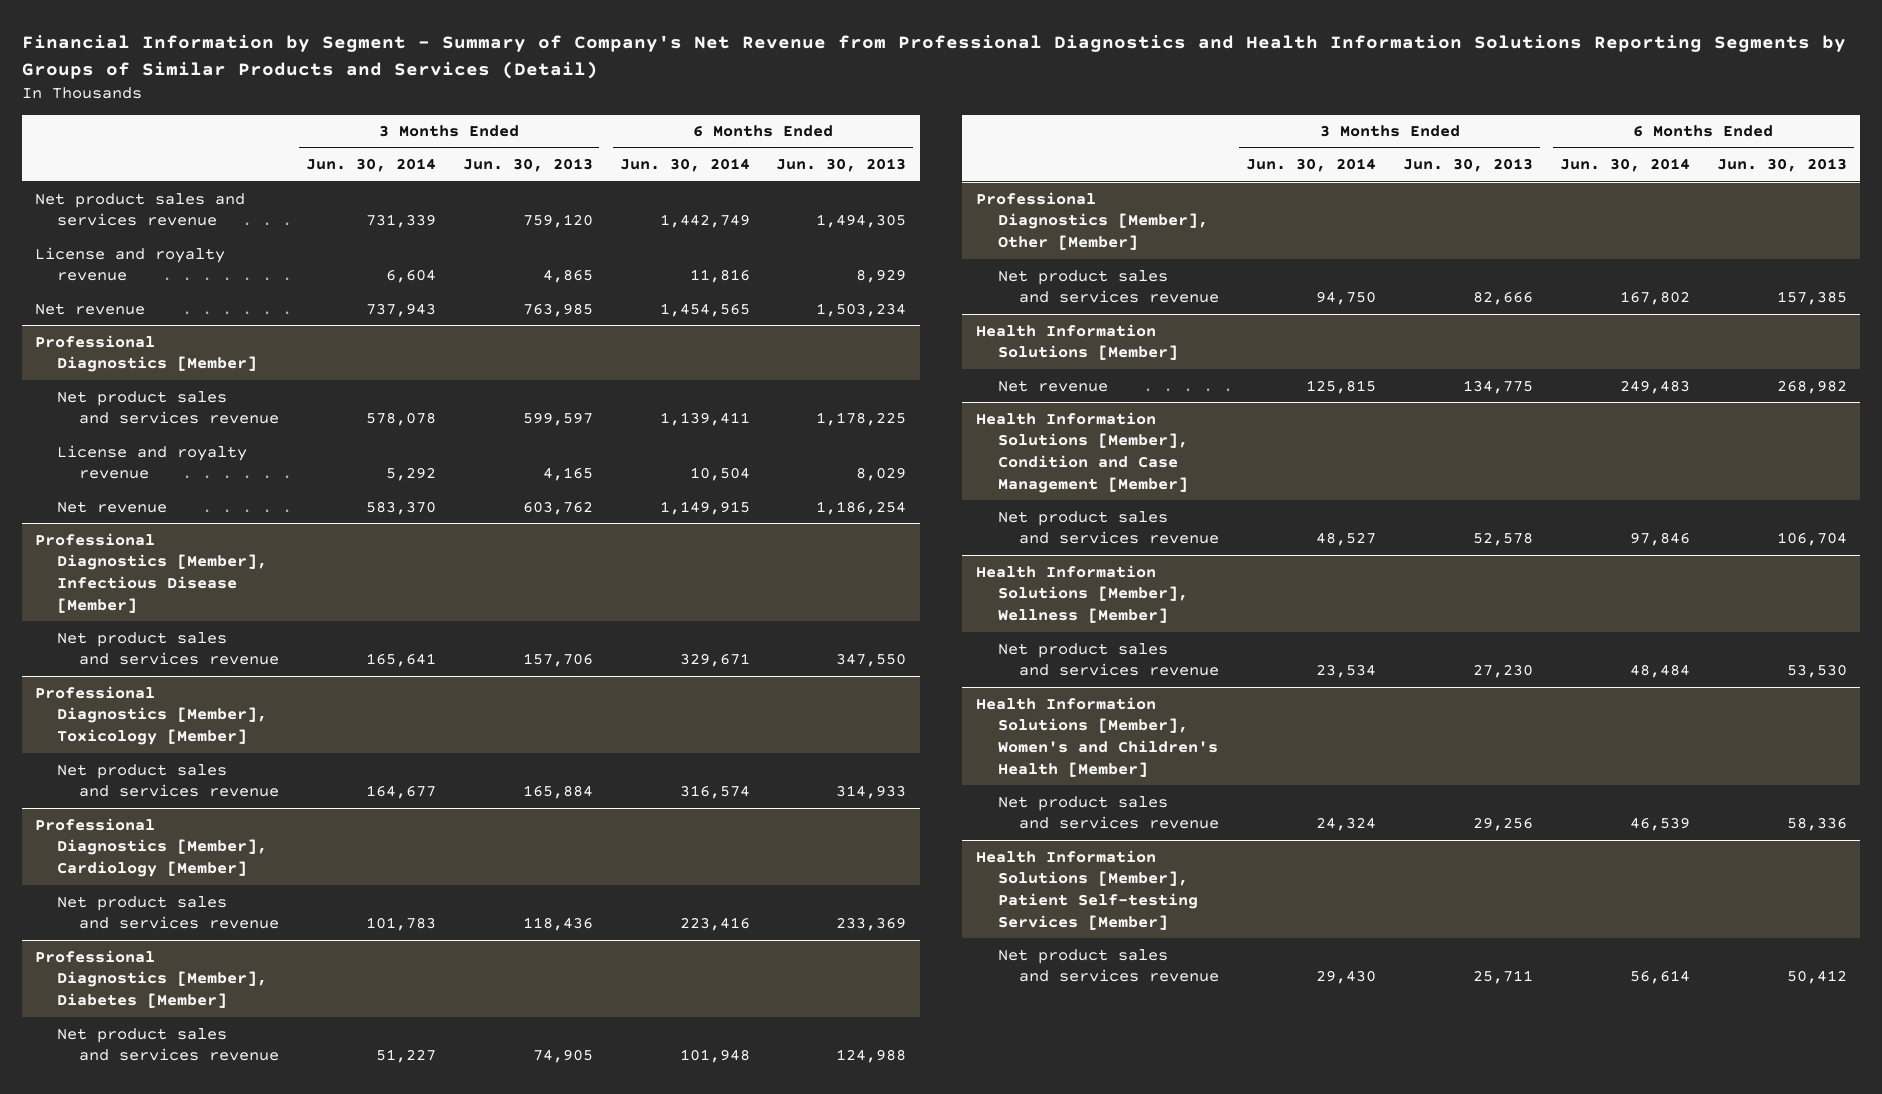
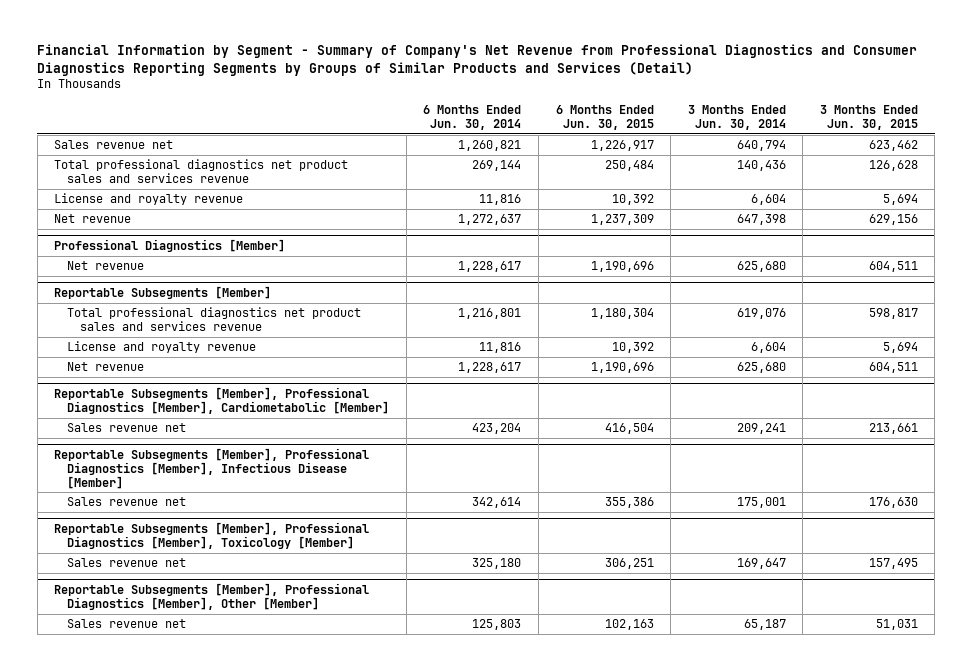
- Financial Information by Segment - Summary of Company's Net Revenue from Professional Diagnostics and Health Information Solutions Reporting Segments by Groups of Similar Products and Services (Detail)
+ Financial Information by Segment - Summary of Company's Net Revenue from Professional Diagnostics and Consumer Diagnostics Reporting Segments by Groups of Similar Products and Services (Detail)
- | 3 Months Ended Jun. 30, 2014 | 3 Months Ended Jun. 30, 2013 | 6 Months Ended Jun. 30, 2014 | 6 Months Ended Jun. 30, 2013
+ | 6 Months Ended Jun. 30, 2014 | 6 Months Ended Jun. 30, 2015 | 3 Months Ended Jun. 30, 2014 | 3 Months Ended Jun. 30, 2015
- Net product sales and services revenue | 731,339 | 759,120 | 1,442,749 | 1,494,305
+ Sales revenue net | 1,260,821 | 1,226,917 | 640,794 | 623,462
+ Total professional diagnostics net product sales and services revenue | 269,144 | 250,484 | 140,436 | 126,628
- Net revenue | 737,943 | 763,985 | 1,454,565 | 1,503,234
+ Net revenue | 1,272,637 | 1,237,309 | 647,398 | 629,156
@ Professional Diagnostics [Member]
- Net product sales and services revenue | 578,078 | 599,597 | 1,139,411 | 1,178,225
- License and royalty revenue | 5,292 | 4,165 | 10,504 | 8,029
- Net revenue | 583,370 | 603,762 | 1,149,915 | 1,186,254
- Professional Diagnostics [Member], Infectious Disease [Member]
- Net product sales and services revenue | 165,641 | 157,706 | 329,671 | 347,550
- Professional Diagnostics [Member], Toxicology [Member]
- Net product sales and services revenue | 164,677 | 165,884 | 316,574 | 314,933
- Professional Diagnostics [Member], Cardiology [Member]
- Net product sales and services revenue | 101,783 | 118,436 | 223,416 | 233,369
- Professional Diagnostics [Member], Diabetes [Member]
- Net product sales and services revenue | 51,227 | 74,905 | 101,948 | 124,988
- Professional Diagnostics [Member], Other [Member]
- Net product sales and services revenue | 94,750 | 82,666 | 167,802 | 157,385
- Health Information Solutions [Member]
- Net revenue | 125,815 | 134,775 | 249,483 | 268,982
- Health Information Solutions [Member], Condition and Case Management [Member]
- Net product sales and services revenue | 48,527 | 52,578 | 97,846 | 106,704
- Health Information Solutions [Member], Wellness [Member]
- Net product sales and services revenue | 23,534 | 27,230 | 48,484 | 53,530
- Health Information Solutions [Member], Women's and Children's Health [Member]
- Net product sales and services revenue | 24,324 | 29,256 | 46,539 | 58,336
- Health Information Solutions [Member], Patient Self-testing Services [Member]
- Net product sales and services revenue | 29,430 | 25,711 | 56,614 | 50,412
@ Professional Diagnostics [Member]
+ Net revenue | 1,228,617 | 1,190,696 | 625,680 | 604,511
+ Reportable Subsegments [Member]
+ Total professional diagnostics net product sales and services revenue | 1,216,801 | 1,180,304 | 619,076 | 598,817
+ License and royalty revenue | 11,816 | 10,392 | 6,604 | 5,694
+ Net revenue | 1,228,617 | 1,190,696 | 625,680 | 604,511
+ Reportable Subsegments [Member], Professional Diagnostics [Member], Cardiometabolic [Member]
+ Sales revenue net | 423,204 | 416,504 | 209,241 | 213,661
+ Reportable Subsegments [Member], Professional Diagnostics [Member], Infectious Disease [Member]
+ Sales revenue net | 342,614 | 355,386 | 175,001 | 176,630
+ Reportable Subsegments [Member], Professional Diagnostics [Member], Toxicology [Member]
+ Sales revenue net | 325,180 | 306,251 | 169,647 | 157,495
+ Reportable Subsegments [Member], Professional Diagnostics [Member], Other [Member]
+ Sales revenue net | 125,803 | 102,163 | 65,187 | 51,031

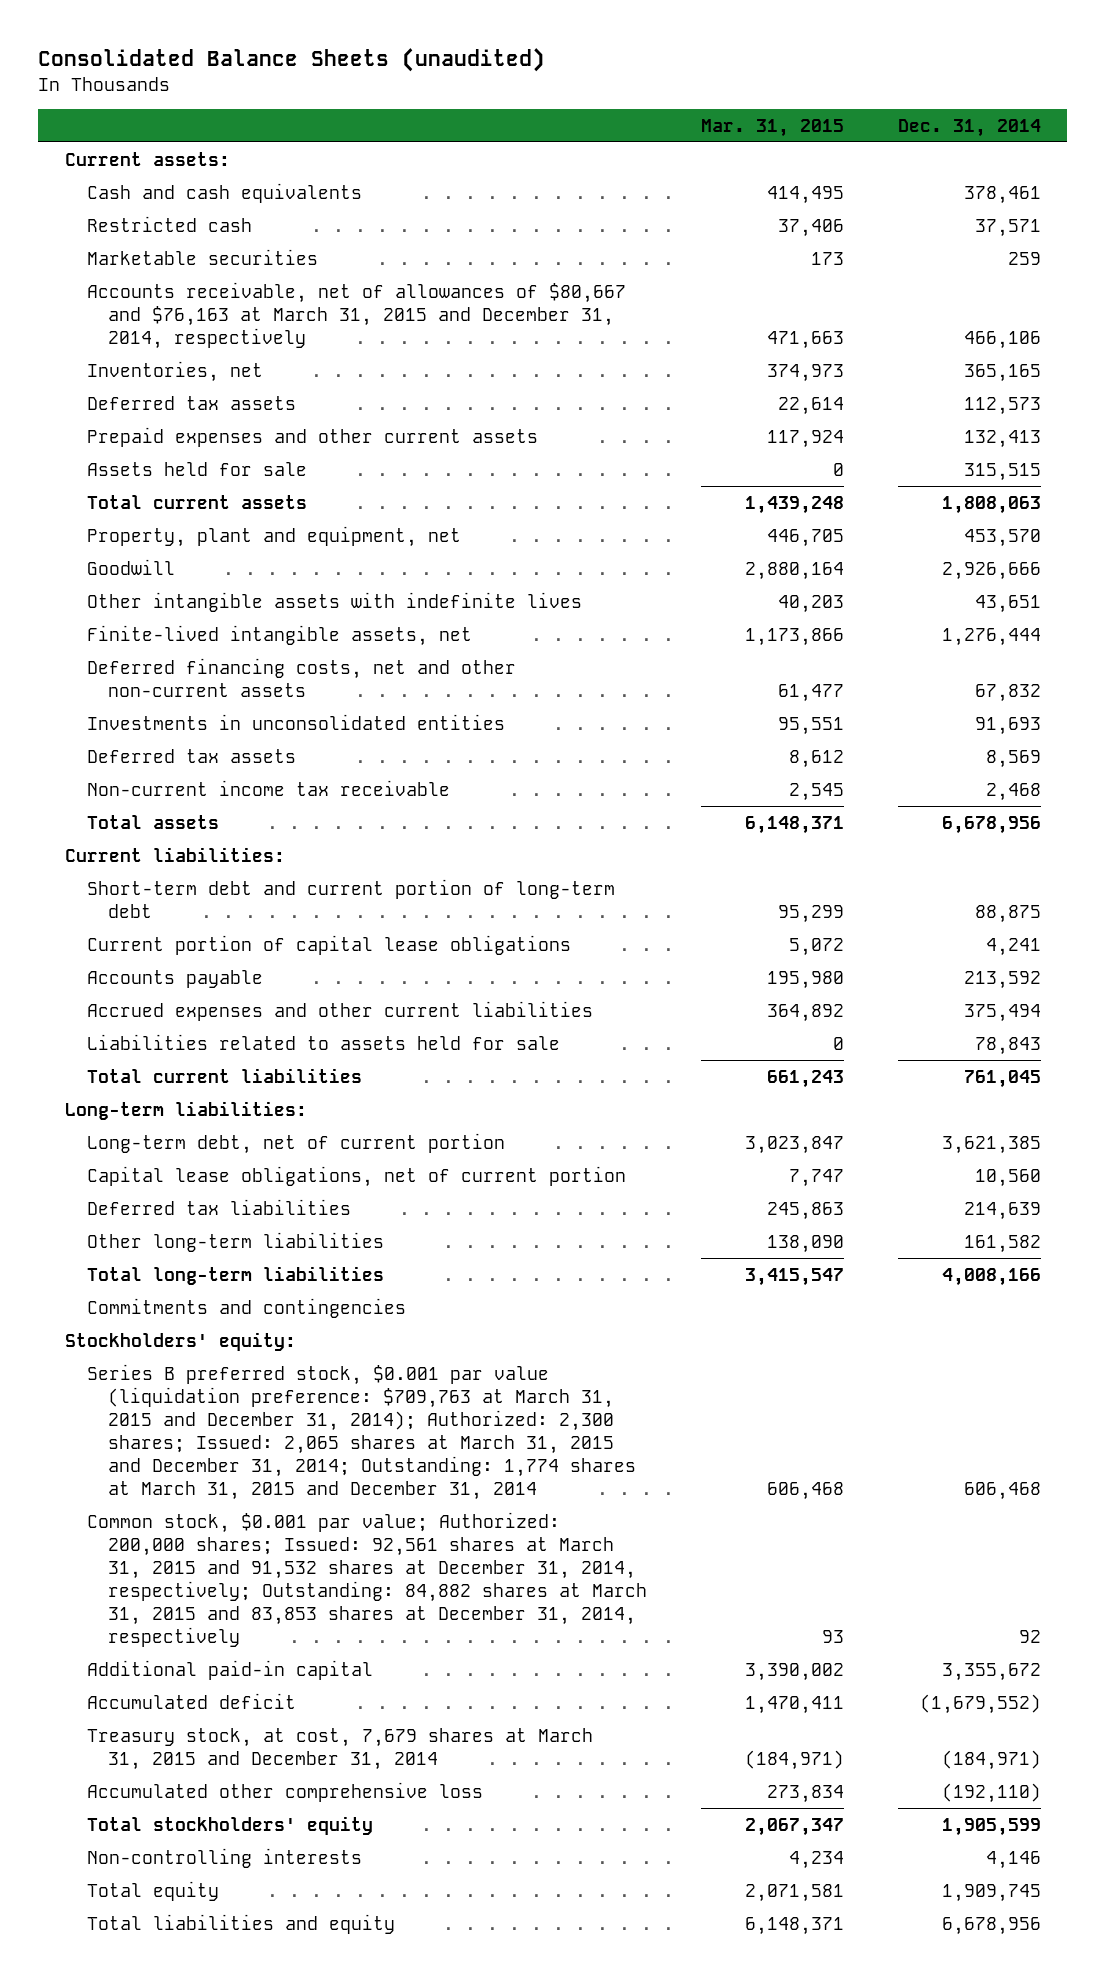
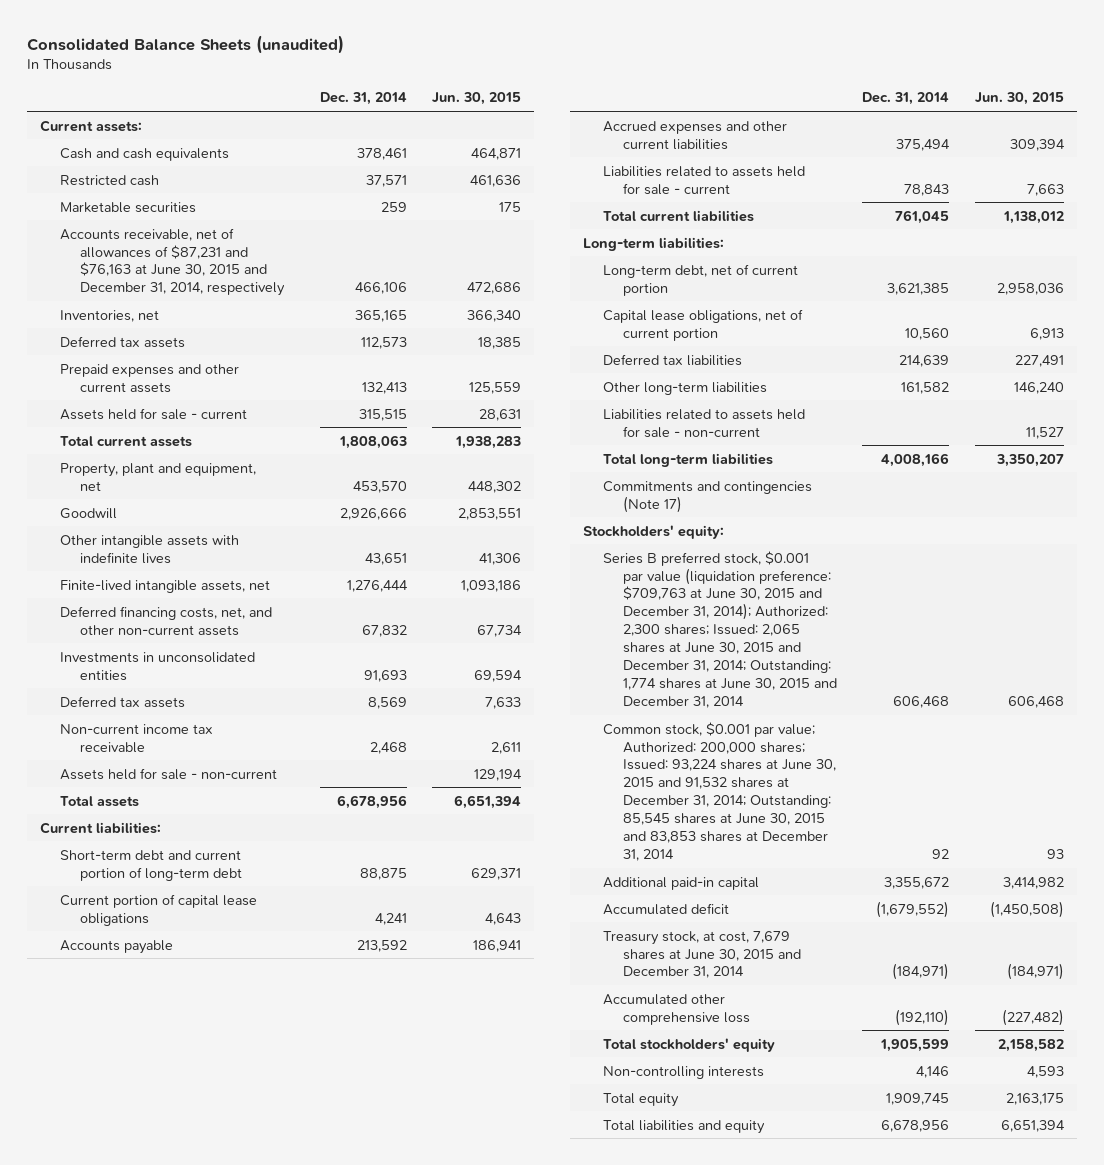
- | Mar. 31, 2015 | Dec. 31, 2014
+ | Dec. 31, 2014 | Jun. 30, 2015
- Accounts receivable, net of allowances of $80,667 and $76,163 at March 31, 2015 and December 31, 2014, respectively | 471,663 | 466,106
+ Accounts receivable, net of allowances of $87,231 and $76,163 at June 30, 2015 and December 31, 2014, respectively | 466,106 | 472,686
- Assets held for sale | 0 | 315,515
+ Assets held for sale - current | 315,515 | 28,631
- Deferred financing costs, net and other non-current assets | 61,477 | 67,832
+ Deferred financing costs, net, and other non-current assets | 67,832 | 67,734
+ Assets held for sale - non-current | | 129,194
- Liabilities related to assets held for sale | 0 | 78,843
+ Liabilities related to assets held for sale - current | 78,843 | 7,663
+ Liabilities related to assets held for sale - non-current | | 11,527
- Commitments and contingencies
+ Commitments and contingencies (Note 17)
- Series B preferred stock, $0.001 par value (liquidation preference: $709,763 at March 31, 2015 and December 31, 2014); Authorized: 2,300 shares; Issued: 2,065 shares at March 31, 2015 and December 31, 2014; Outstanding: 1,774 shares at March 31, 2015 and December 31, 2014 | 606,468 | 606,468
- Common stock, $0.001 par value; Authorized: 200,000 shares; Issued: 92,561 shares at March 31, 2015 and 91,532 shares at December 31, 2014, respectively; Outstanding: 84,882 shares at March 31, 2015 and 83,853 shares at December 31, 2014, respectively | 93 | 92
+ Series B preferred stock, $0.001 par value (liquidation preference: $709,763 at June 30, 2015 and December 31, 2014); Authorized: 2,300 shares; Issued: 2,065 shares at June 30, 2015 and December 31, 2014; Outstanding: 1,774 shares at June 30, 2015 and December 31, 2014 | 606,468 | 606,468
+ Common stock, $0.001 par value; Authorized: 200,000 shares; Issued: 93,224 shares at June 30, 2015 and 91,532 shares at December 31, 2014; Outstanding: 85,545 shares at June 30, 2015 and 83,853 shares at December 31, 2014 | 92 | 93
- Treasury stock, at cost, 7,679 shares at March 31, 2015 and December 31, 2014 | (184,971) | (184,971)
+ Treasury stock, at cost, 7,679 shares at June 30, 2015 and December 31, 2014 | (184,971) | (184,971)

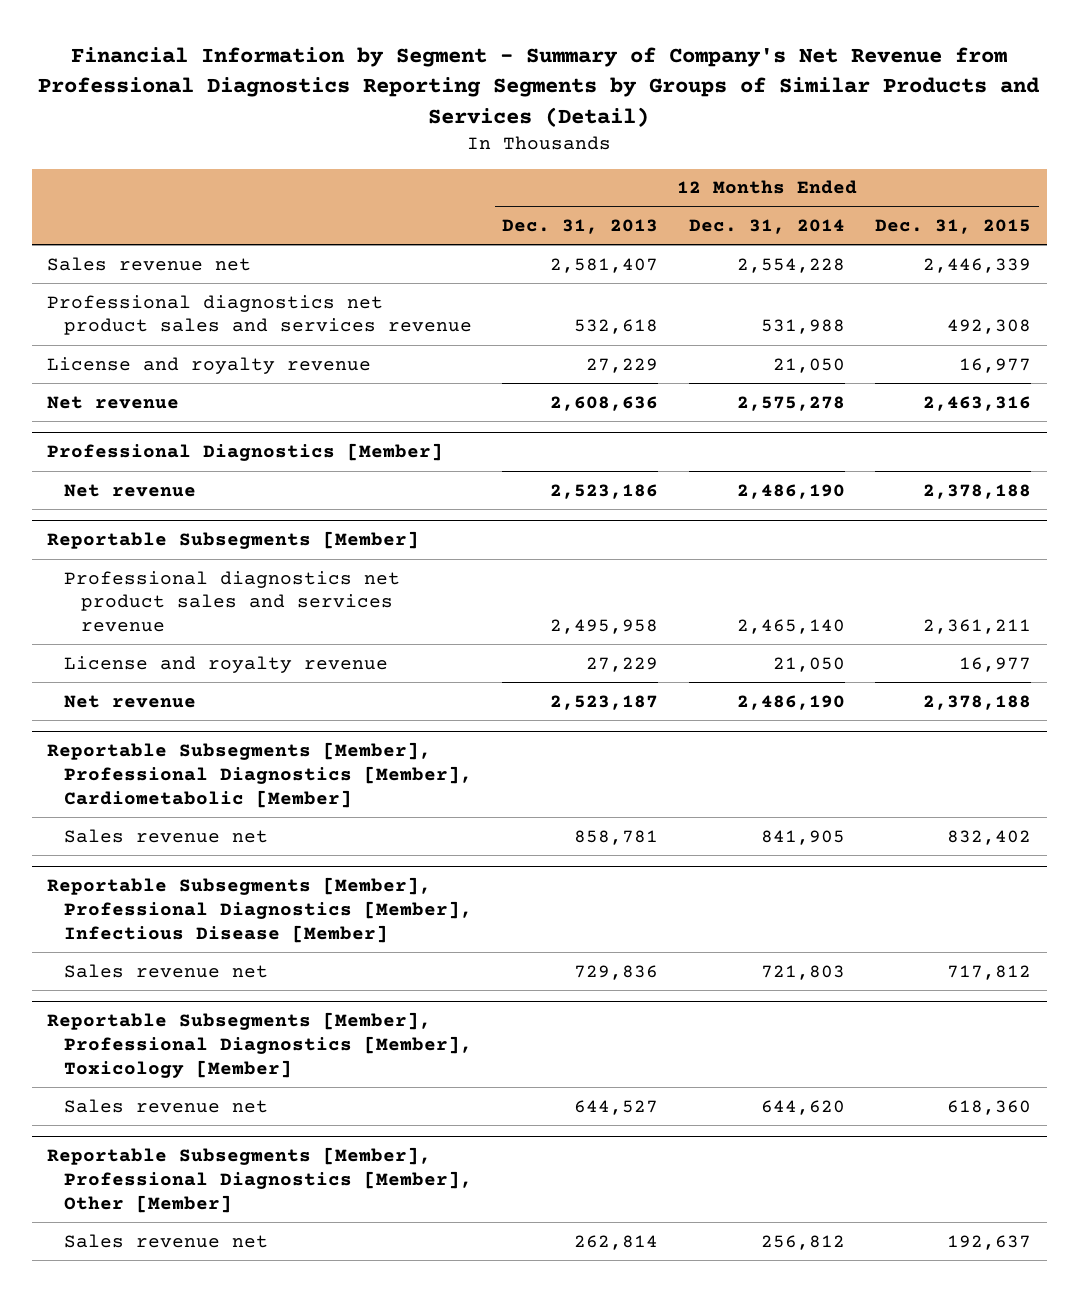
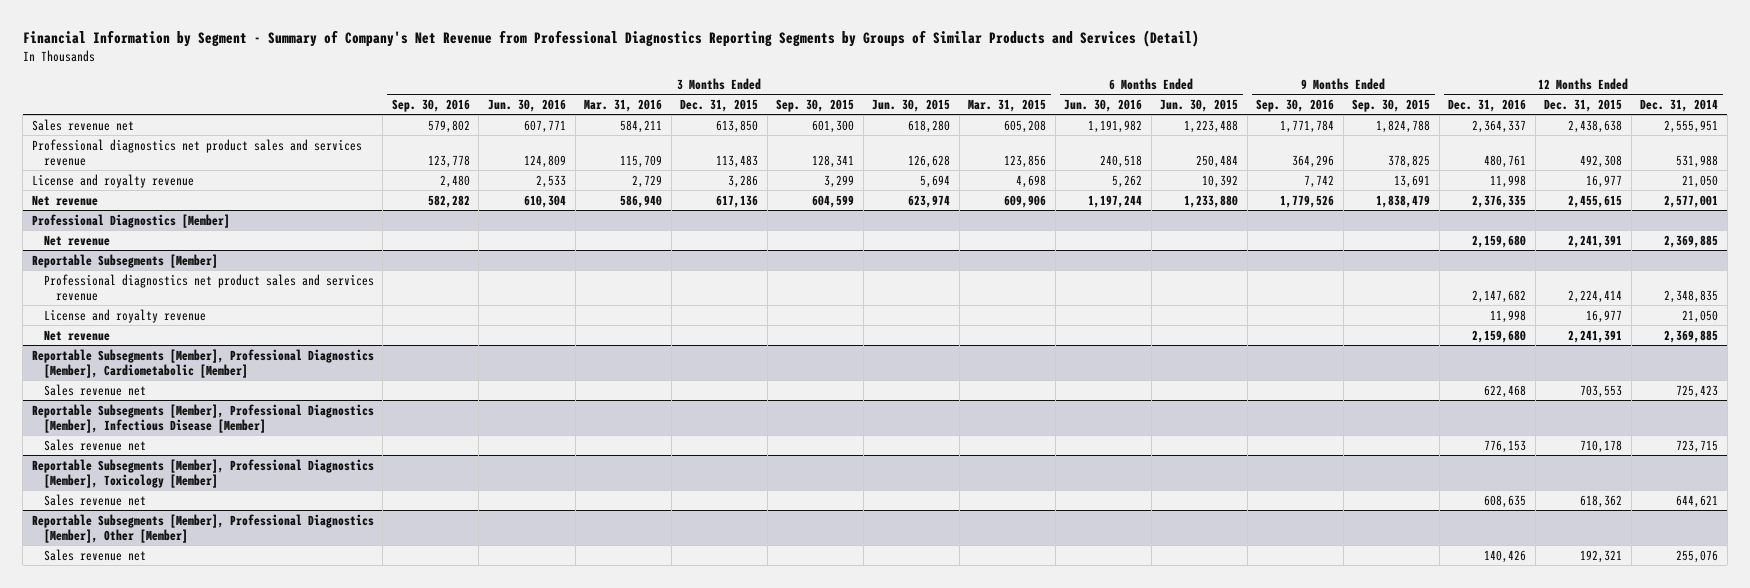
- | 12 Months Ended Dec. 31, 2013 | 12 Months Ended Dec. 31, 2014 | 12 Months Ended Dec. 31, 2015
+ | 3 Months Ended Sep. 30, 2016 | 3 Months Ended Jun. 30, 2016 | 3 Months Ended Mar. 31, 2016 | 3 Months Ended Dec. 31, 2015 | 3 Months Ended Sep. 30, 2015 | 3 Months Ended Jun. 30, 2015 | 3 Months Ended Mar. 31, 2015 | 6 Months Ended Jun. 30, 2016 | 6 Months Ended Jun. 30, 2015 | 9 Months Ended Sep. 30, 2016 | 9 Months Ended Sep. 30, 2015 | 12 Months Ended Dec. 31, 2016 | 12 Months Ended Dec. 31, 2015 | 12 Months Ended Dec. 31, 2014
- Sales revenue net | 2,581,407 | 2,554,228 | 2,446,339
+ Sales revenue net | 579,802 | 607,771 | 584,211 | 613,850 | 601,300 | 618,280 | 605,208 | 1,191,982 | 1,223,488 | 1,771,784 | 1,824,788 | 2,364,337 | 2,438,638 | 2,555,951
- Net revenue | 2,608,636 | 2,575,278 | 2,463,316
+ Net revenue | 582,282 | 610,304 | 586,940 | 617,136 | 604,599 | 623,974 | 609,906 | 1,197,244 | 1,233,880 | 1,779,526 | 1,838,479 | 2,376,335 | 2,455,615 | 2,577,001
@ Professional Diagnostics [Member]
- Net revenue | 2,523,186 | 2,486,190 | 2,378,188
+ Net revenue | | | | | | | | | | | | 2,159,680 | 2,241,391 | 2,369,885
@ Reportable Subsegments [Member]
- Professional diagnostics net product sales and services revenue | 2,495,958 | 2,465,140 | 2,361,211
+ Professional diagnostics net product sales and services revenue | | | | | | | | | | | | 2,147,682 | 2,224,414 | 2,348,835
- Net revenue | 2,523,187 | 2,486,190 | 2,378,188
+ Net revenue | | | | | | | | | | | | 2,159,680 | 2,241,391 | 2,369,885
@ Reportable Subsegments [Member], Professional Diagnostics [Member], Cardiometabolic [Member]
- Sales revenue net | 858,781 | 841,905 | 832,402
+ Sales revenue net | | | | | | | | | | | | 622,468 | 703,553 | 725,423
@ Reportable Subsegments [Member], Professional Diagnostics [Member], Infectious Disease [Member]
- Sales revenue net | 729,836 | 721,803 | 717,812
+ Sales revenue net | | | | | | | | | | | | 776,153 | 710,178 | 723,715
@ Reportable Subsegments [Member], Professional Diagnostics [Member], Toxicology [Member]
- Sales revenue net | 644,527 | 644,620 | 618,360
+ Sales revenue net | | | | | | | | | | | | 608,635 | 618,362 | 644,621
@ Reportable Subsegments [Member], Professional Diagnostics [Member], Other [Member]
- Sales revenue net | 262,814 | 256,812 | 192,637
+ Sales revenue net | | | | | | | | | | | | 140,426 | 192,321 | 255,076

